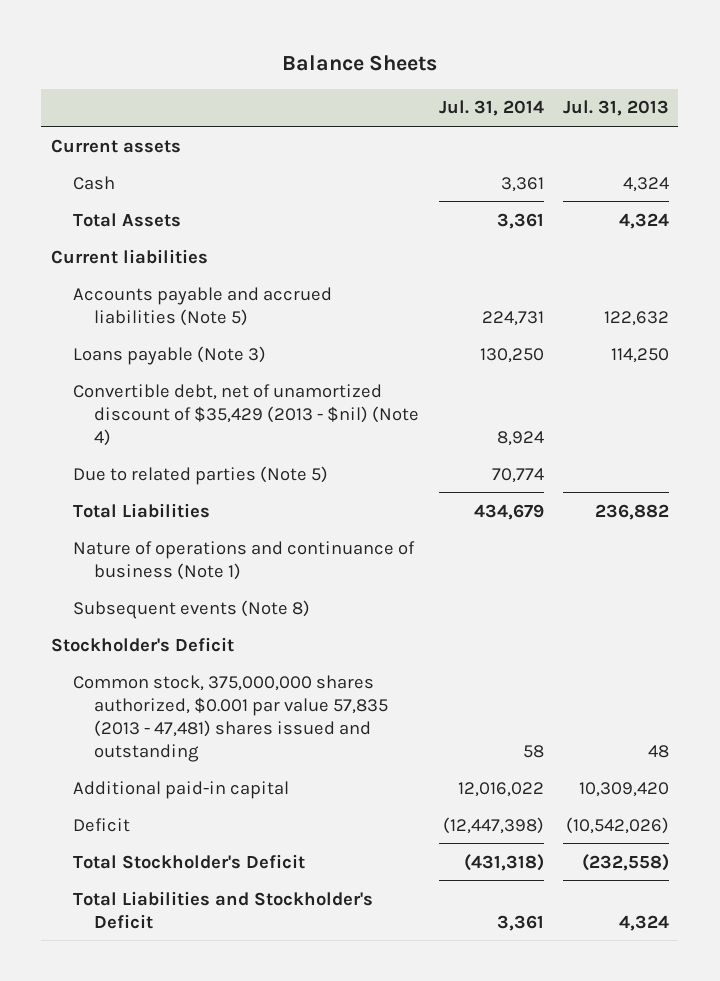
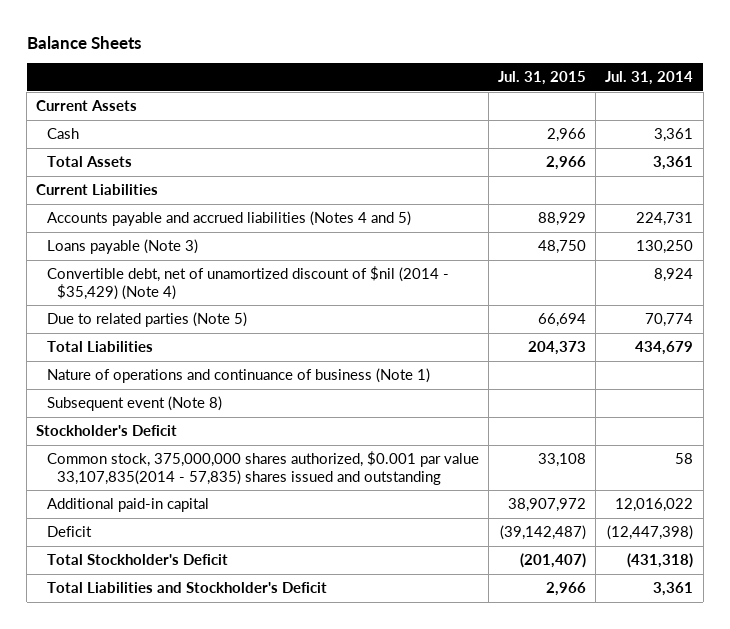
- | Jul. 31, 2014 | Jul. 31, 2013
+ | Jul. 31, 2015 | Jul. 31, 2014
- Current assets
+ Current Assets
- Current liabilities
- Accounts payable and accrued liabilities (Note 5) | 224,731 | 122,632
+ Current Liabilities
+ Accounts payable and accrued liabilities (Notes 4 and 5) | 88,929 | 224,731
- Convertible debt, net of unamortized discount of $35,429 (2013 - $nil) (Note 4) | 8,924 |
+ Convertible debt, net of unamortized discount of $nil (2014 - $35,429) (Note 4) | | 8,924
- Subsequent events (Note 8)
+ Subsequent event (Note 8)
- Common stock, 375,000,000 shares authorized, $0.001 par value 57,835 (2013 - 47,481) shares issued and outstanding | 58 | 48
+ Common stock, 375,000,000 shares authorized, $0.001 par value 33,107,835(2014 - 57,835) shares issued and outstanding | 33,108 | 58

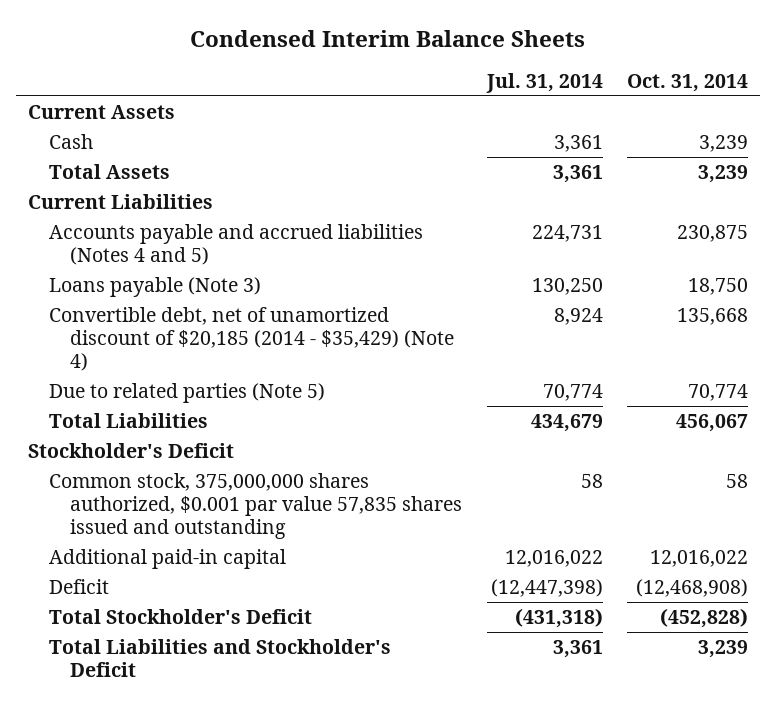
- Balance Sheets
+ Condensed Interim Balance Sheets
- | Jul. 31, 2015 | Jul. 31, 2014
+ | Jul. 31, 2014 | Oct. 31, 2014
- Convertible debt, net of unamortized discount of $nil (2014 - $35,429) (Note 4) | | 8,924
+ Convertible debt, net of unamortized discount of $20,185 (2014 - $35,429) (Note 4) | 8,924 | 135,668
- Nature of operations and continuance of business (Note 1)
- Subsequent event (Note 8)
- Common stock, 375,000,000 shares authorized, $0.001 par value 33,107,835(2014 - 57,835) shares issued and outstanding | 33,108 | 58
+ Common stock, 375,000,000 shares authorized, $0.001 par value 57,835 shares issued and outstanding | 58 | 58

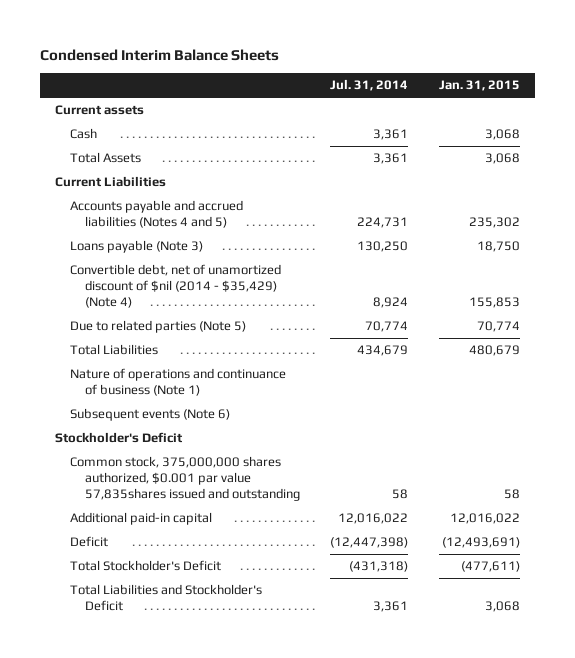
- | Jul. 31, 2014 | Oct. 31, 2014
+ | Jul. 31, 2014 | Jan. 31, 2015
- Current Assets
+ Current assets
- Convertible debt, net of unamortized discount of $20,185 (2014 - $35,429) (Note 4) | 8,924 | 135,668
+ Convertible debt, net of unamortized discount of $nil (2014 - $35,429) (Note 4) | 8,924 | 155,853
+ Nature of operations and continuance of business (Note 1)
+ Subsequent events (Note 6)
- Common stock, 375,000,000 shares authorized, $0.001 par value 57,835 shares issued and outstanding | 58 | 58
+ Common stock, 375,000,000 shares authorized, $0.001 par value 57,835shares issued and outstanding | 58 | 58

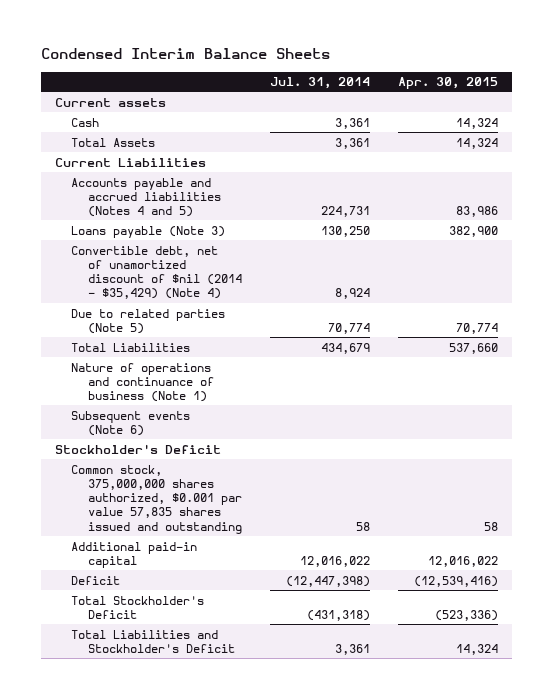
- | Jul. 31, 2014 | Jan. 31, 2015
+ | Jul. 31, 2014 | Apr. 30, 2015
- Common stock, 375,000,000 shares authorized, $0.001 par value 57,835shares issued and outstanding | 58 | 58
+ Common stock, 375,000,000 shares authorized, $0.001 par value 57,835 shares issued and outstanding | 58 | 58

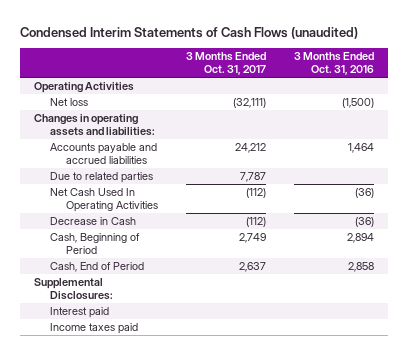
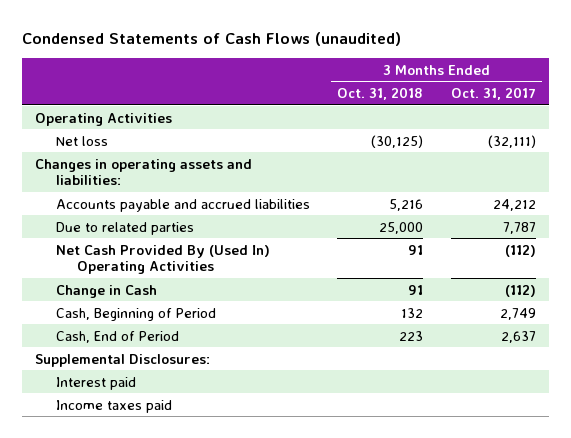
- Condensed Interim Statements of Cash Flows (unaudited)
+ Condensed Statements of Cash Flows (unaudited)
- | 3 Months Ended Oct. 31, 2017 | 3 Months Ended Oct. 31, 2016
+ | 3 Months Ended Oct. 31, 2018 | 3 Months Ended Oct. 31, 2017
- Net Cash Used In Operating Activities | (112) | (36)
- Decrease in Cash | (112) | (36)
+ Net Cash Provided By (Used In) Operating Activities | 91 | (112)
+ Change in Cash | 91 | (112)

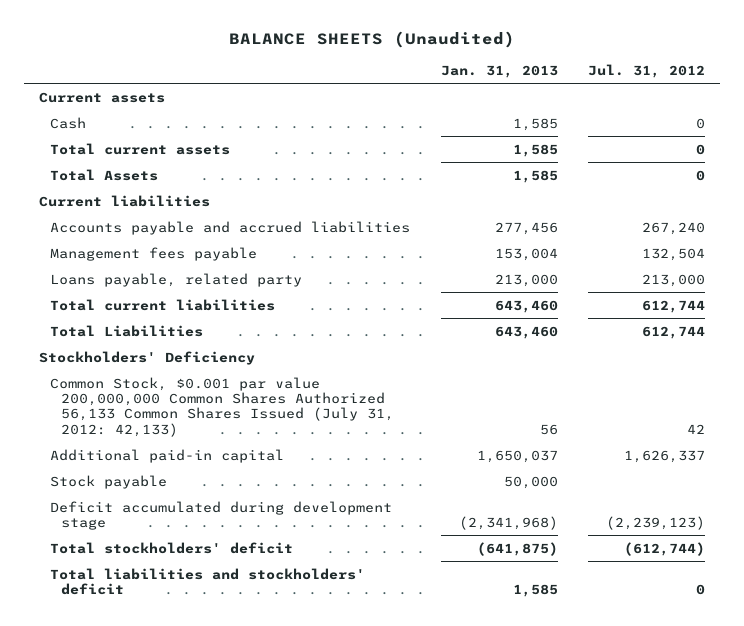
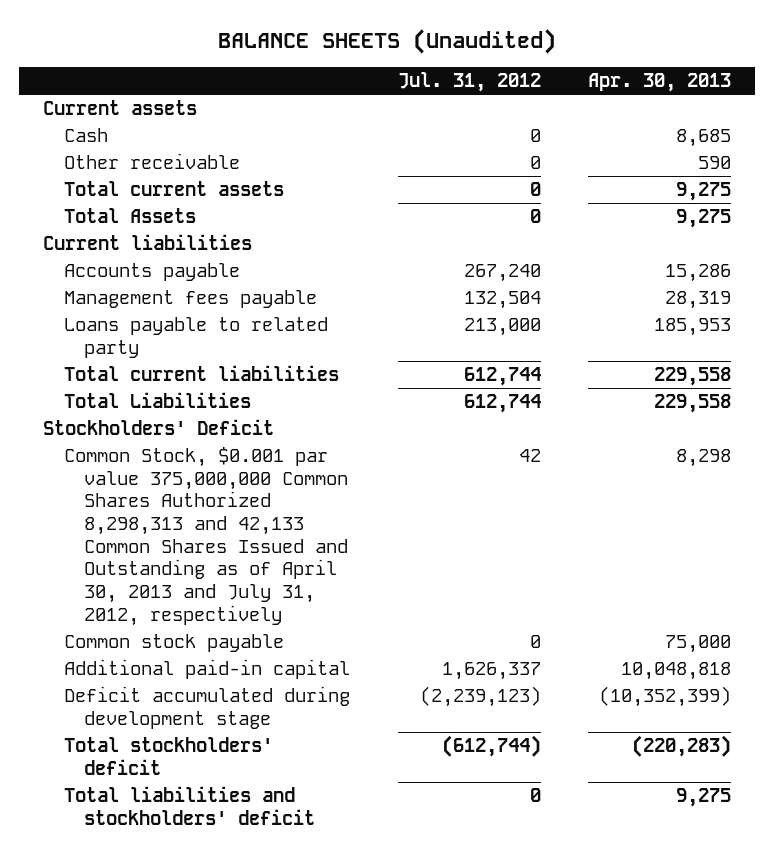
- | Jan. 31, 2013 | Jul. 31, 2012
+ | Jul. 31, 2012 | Apr. 30, 2013
+ Other receivable | 0 | 590
- Accounts payable and accrued liabilities | 277,456 | 267,240
+ Accounts payable | 267,240 | 15,286
- Loans payable, related party | 213,000 | 213,000
+ Loans payable to related party | 213,000 | 185,953
- Stockholders' Deficiency
- Common Stock, $0.001 par value 200,000,000 Common Shares Authorized 56,133 Common Shares Issued (July 31, 2012: 42,133) | 56 | 42
+ Stockholders' Deficit
+ Common Stock, $0.001 par value 375,000,000 Common Shares Authorized 8,298,313 and 42,133 Common Shares Issued and Outstanding as of April 30, 2013 and July 31, 2012, respectively | 42 | 8,298
+ Common stock payable | 0 | 75,000
- Stock payable | 50,000 |

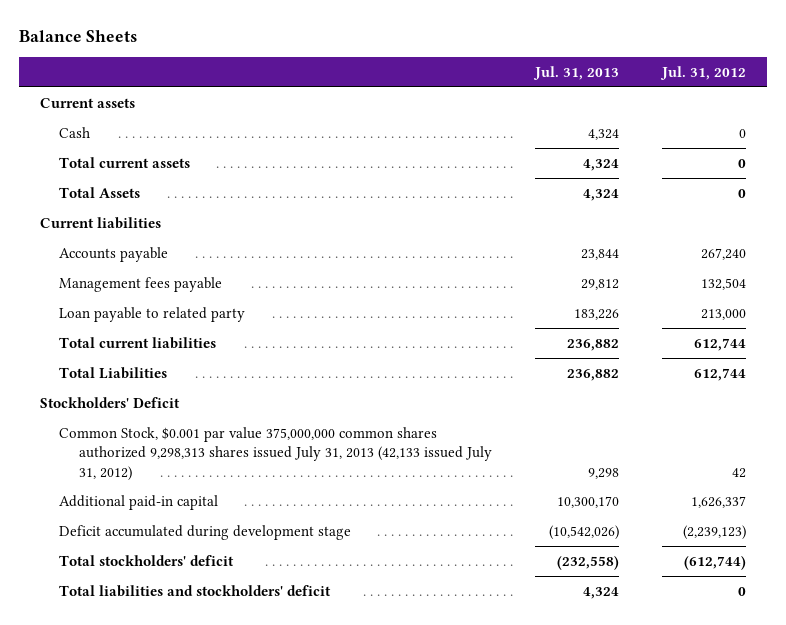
- BALANCE SHEETS (Unaudited)
+ Balance Sheets
- | Jul. 31, 2012 | Apr. 30, 2013
+ | Jul. 31, 2013 | Jul. 31, 2012
- Other receivable | 0 | 590
- Loans payable to related party | 213,000 | 185,953
+ Loan payable to related party | 183,226 | 213,000
- Common Stock, $0.001 par value 375,000,000 Common Shares Authorized 8,298,313 and 42,133 Common Shares Issued and Outstanding as of April 30, 2013 and July 31, 2012, respectively | 42 | 8,298
- Common stock payable | 0 | 75,000
+ Common Stock, $0.001 par value 375,000,000 common shares authorized 9,298,313 shares issued July 31, 2013 (42,133 issued July 31, 2012) | 9,298 | 42

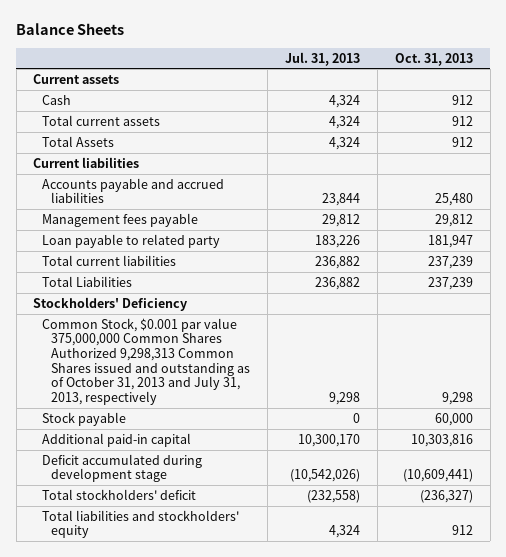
- | Jul. 31, 2013 | Jul. 31, 2012
+ | Jul. 31, 2013 | Oct. 31, 2013
- Accounts payable | 23,844 | 267,240
+ Accounts payable and accrued liabilities | 23,844 | 25,480
- Stockholders' Deficit
- Common Stock, $0.001 par value 375,000,000 common shares authorized 9,298,313 shares issued July 31, 2013 (42,133 issued July 31, 2012) | 9,298 | 42
+ Stockholders' Deficiency
+ Common Stock, $0.001 par value 375,000,000 Common Shares Authorized 9,298,313 Common Shares issued and outstanding as of October 31, 2013 and July 31, 2013, respectively | 9,298 | 9,298
+ Stock payable | 0 | 60,000
- Total liabilities and stockholders' deficit | 4,324 | 0
+ Total liabilities and stockholders' equity | 4,324 | 912

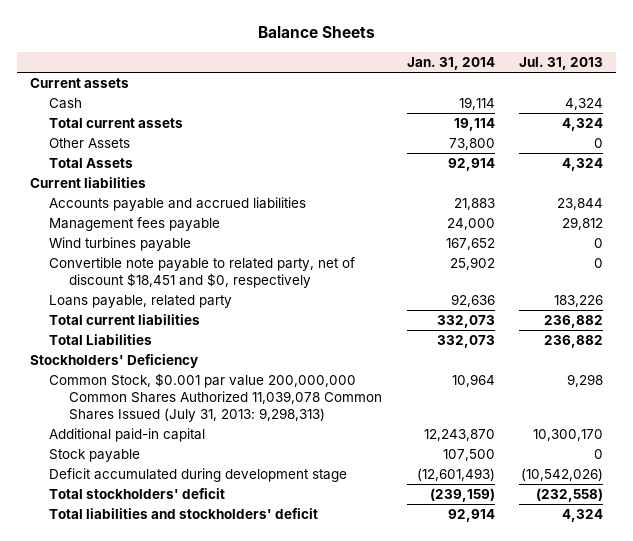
- | Jul. 31, 2013 | Oct. 31, 2013
+ | Jan. 31, 2014 | Jul. 31, 2013
+ Other Assets | 73,800 | 0
- Loan payable to related party | 183,226 | 181,947
+ Wind turbines payable | 167,652 | 0
+ Convertible note payable to related party, net of discount $18,451 and $0, respectively | 25,902 | 0
+ Loans payable, related party | 92,636 | 183,226
- Common Stock, $0.001 par value 375,000,000 Common Shares Authorized 9,298,313 Common Shares issued and outstanding as of October 31, 2013 and July 31, 2013, respectively | 9,298 | 9,298
+ Common Stock, $0.001 par value 200,000,000 Common Shares Authorized 11,039,078 Common Shares Issued (July 31, 2013: 9,298,313) | 10,964 | 9,298
moved down: Stock payable | 107,500 | 0
- Total liabilities and stockholders' equity | 4,324 | 912
+ Total liabilities and stockholders' deficit | 92,914 | 4,324

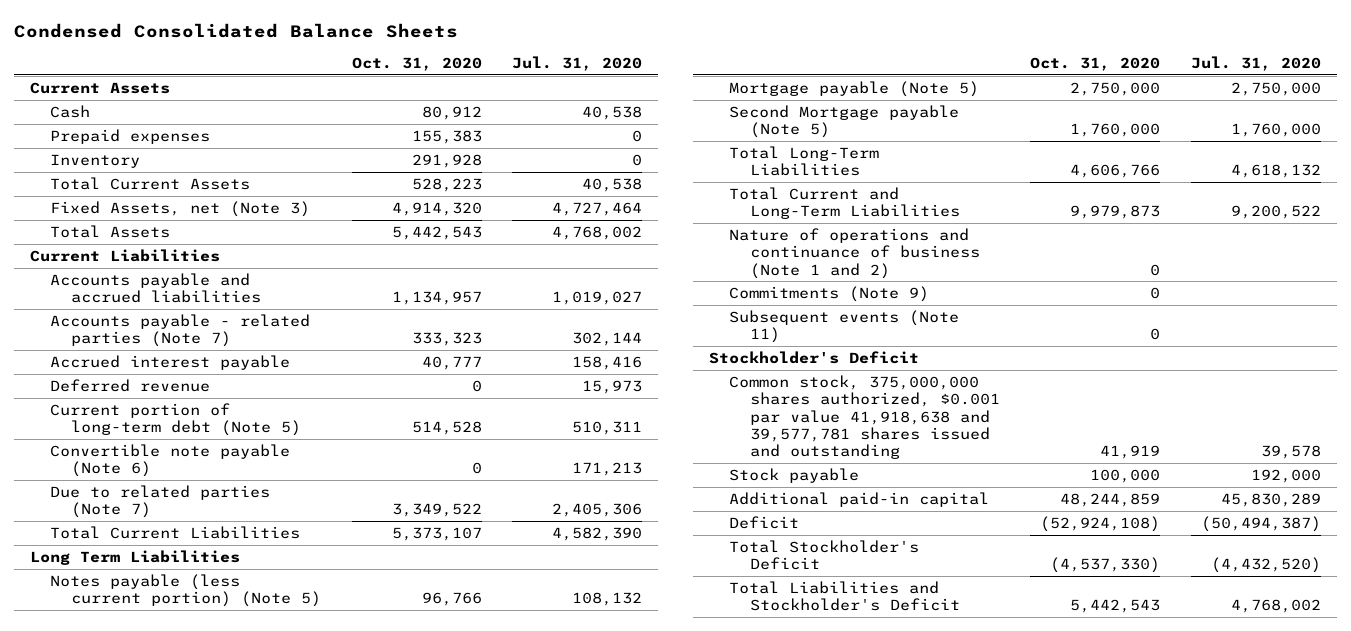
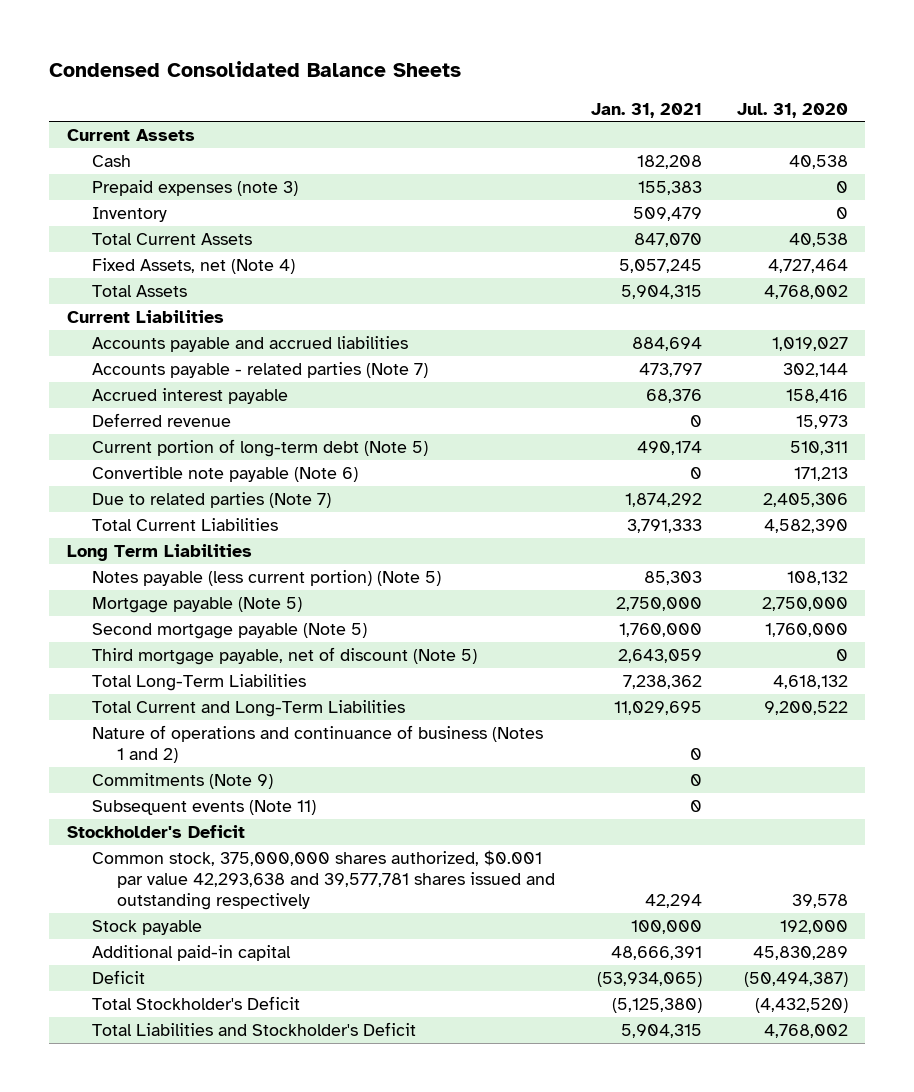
- | Oct. 31, 2020 | Jul. 31, 2020
+ | Jan. 31, 2021 | Jul. 31, 2020
- Prepaid expenses | 155,383 | 0
+ Prepaid expenses (note 3) | 155,383 | 0
- Fixed Assets, net (Note 3) | 4,914,320 | 4,727,464
+ Fixed Assets, net (Note 4) | 5,057,245 | 4,727,464
- Second Mortgage payable (Note 5) | 1,760,000 | 1,760,000
+ Second mortgage payable (Note 5) | 1,760,000 | 1,760,000
+ Third mortgage payable, net of discount (Note 5) | 2,643,059 | 0
- Nature of operations and continuance of business (Note 1 and 2) | 0 |
+ Nature of operations and continuance of business (Notes 1 and 2) | 0 |
- Common stock, 375,000,000 shares authorized, $0.001 par value 41,918,638 and 39,577,781 shares issued and outstanding | 41,919 | 39,578
+ Common stock, 375,000,000 shares authorized, $0.001 par value 42,293,638 and 39,577,781 shares issued and outstanding respectively | 42,294 | 39,578

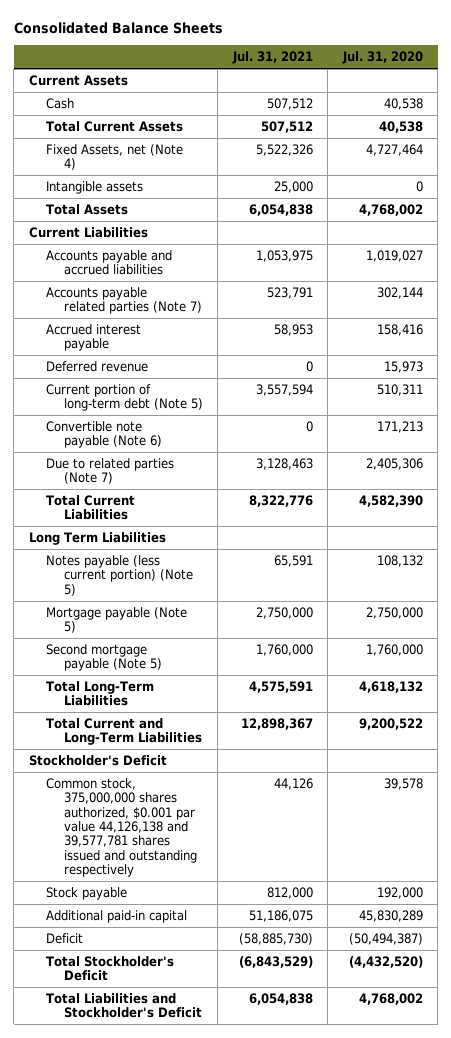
- Condensed Consolidated Balance Sheets
+ Consolidated Balance Sheets
- | Jan. 31, 2021 | Jul. 31, 2020
+ | Jul. 31, 2021 | Jul. 31, 2020
- Prepaid expenses (note 3) | 155,383 | 0
- Inventory | 509,479 | 0
+ Intangible assets | 25,000 | 0
- Accounts payable - related parties (Note 7) | 473,797 | 302,144
+ Accounts payable related parties (Note 7) | 523,791 | 302,144
- Third mortgage payable, net of discount (Note 5) | 2,643,059 | 0
- Nature of operations and continuance of business (Notes 1 and 2) | 0 |
- Commitments (Note 9) | 0 |
- Subsequent events (Note 11) | 0 |
- Common stock, 375,000,000 shares authorized, $0.001 par value 42,293,638 and 39,577,781 shares issued and outstanding respectively | 42,294 | 39,578
+ Common stock, 375,000,000 shares authorized, $0.001 par value 44,126,138 and 39,577,781 shares issued and outstanding respectively | 44,126 | 39,578

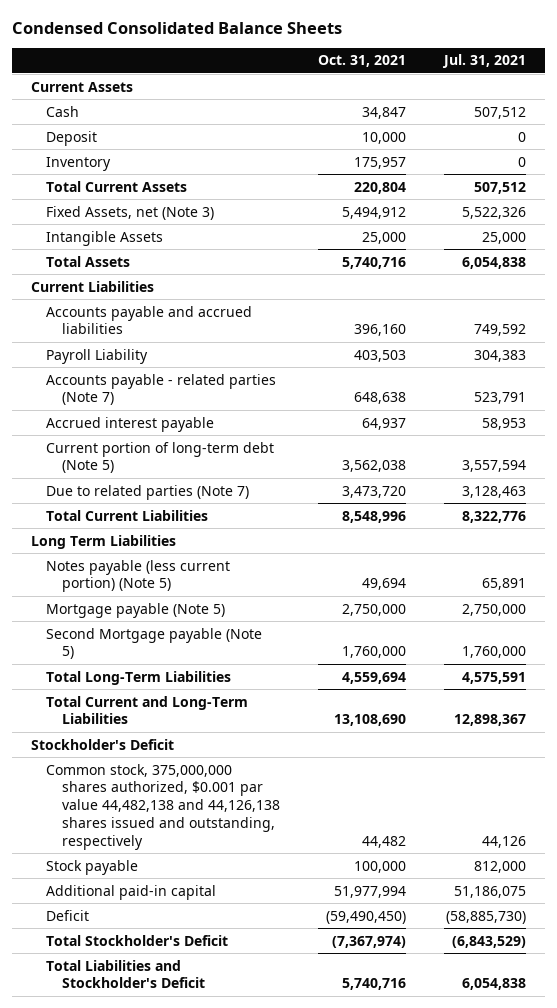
- Consolidated Balance Sheets
+ Condensed Consolidated Balance Sheets
- | Jul. 31, 2021 | Jul. 31, 2020
+ | Oct. 31, 2021 | Jul. 31, 2021
+ Deposit | 10,000 | 0
+ Inventory | 175,957 | 0
- Fixed Assets, net (Note 4) | 5,522,326 | 4,727,464
- Intangible assets | 25,000 | 0
+ Fixed Assets, net (Note 3) | 5,494,912 | 5,522,326
+ Intangible Assets | 25,000 | 25,000
- Accounts payable and accrued liabilities | 1,053,975 | 1,019,027
- Accounts payable related parties (Note 7) | 523,791 | 302,144
+ Accounts payable and accrued liabilities | 396,160 | 749,592
+ Payroll Liability | 403,503 | 304,383
+ Accounts payable - related parties (Note 7) | 648,638 | 523,791
- Deferred revenue | 0 | 15,973
- Convertible note payable (Note 6) | 0 | 171,213
- Notes payable (less current portion) (Note 5) | 65,591 | 108,132
+ Notes payable (less current portion) (Note 5) | 49,694 | 65,891
- Second mortgage payable (Note 5) | 1,760,000 | 1,760,000
+ Second Mortgage payable (Note 5) | 1,760,000 | 1,760,000
- Common stock, 375,000,000 shares authorized, $0.001 par value 44,126,138 and 39,577,781 shares issued and outstanding respectively | 44,126 | 39,578
+ Common stock, 375,000,000 shares authorized, $0.001 par value 44,482,138 and 44,126,138 shares issued and outstanding, respectively | 44,482 | 44,126

